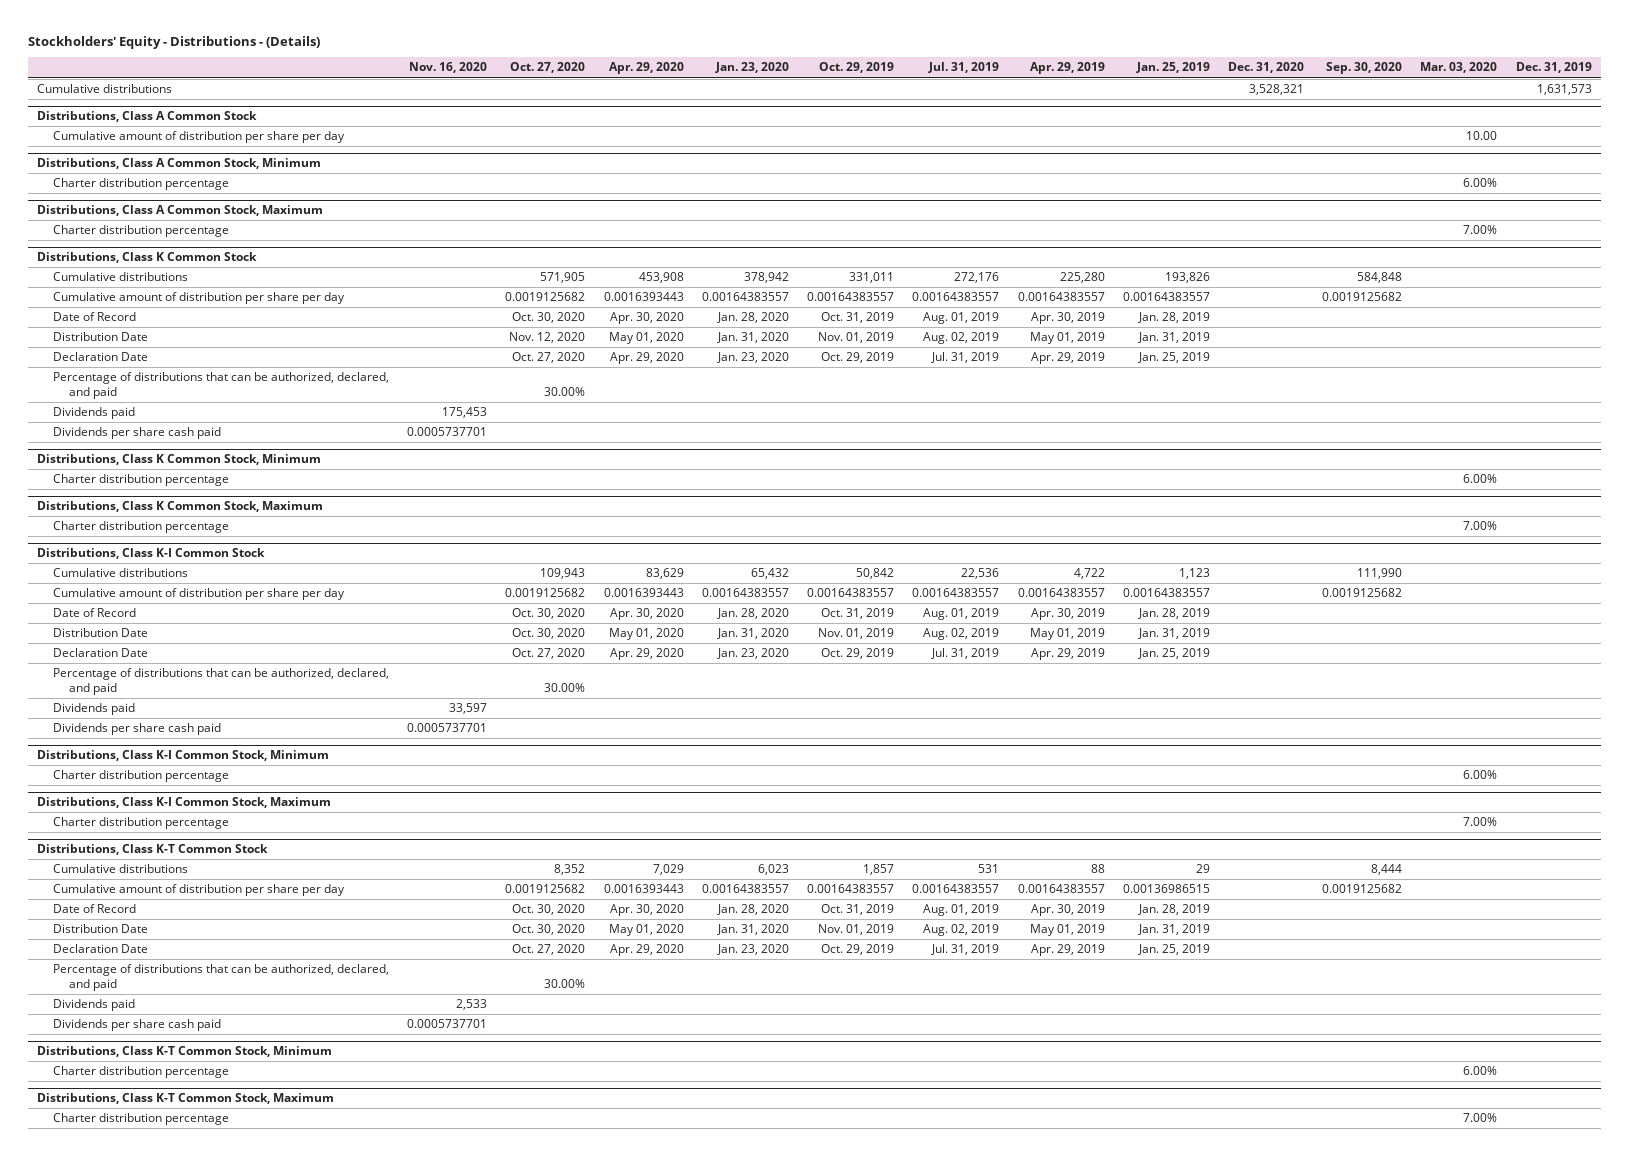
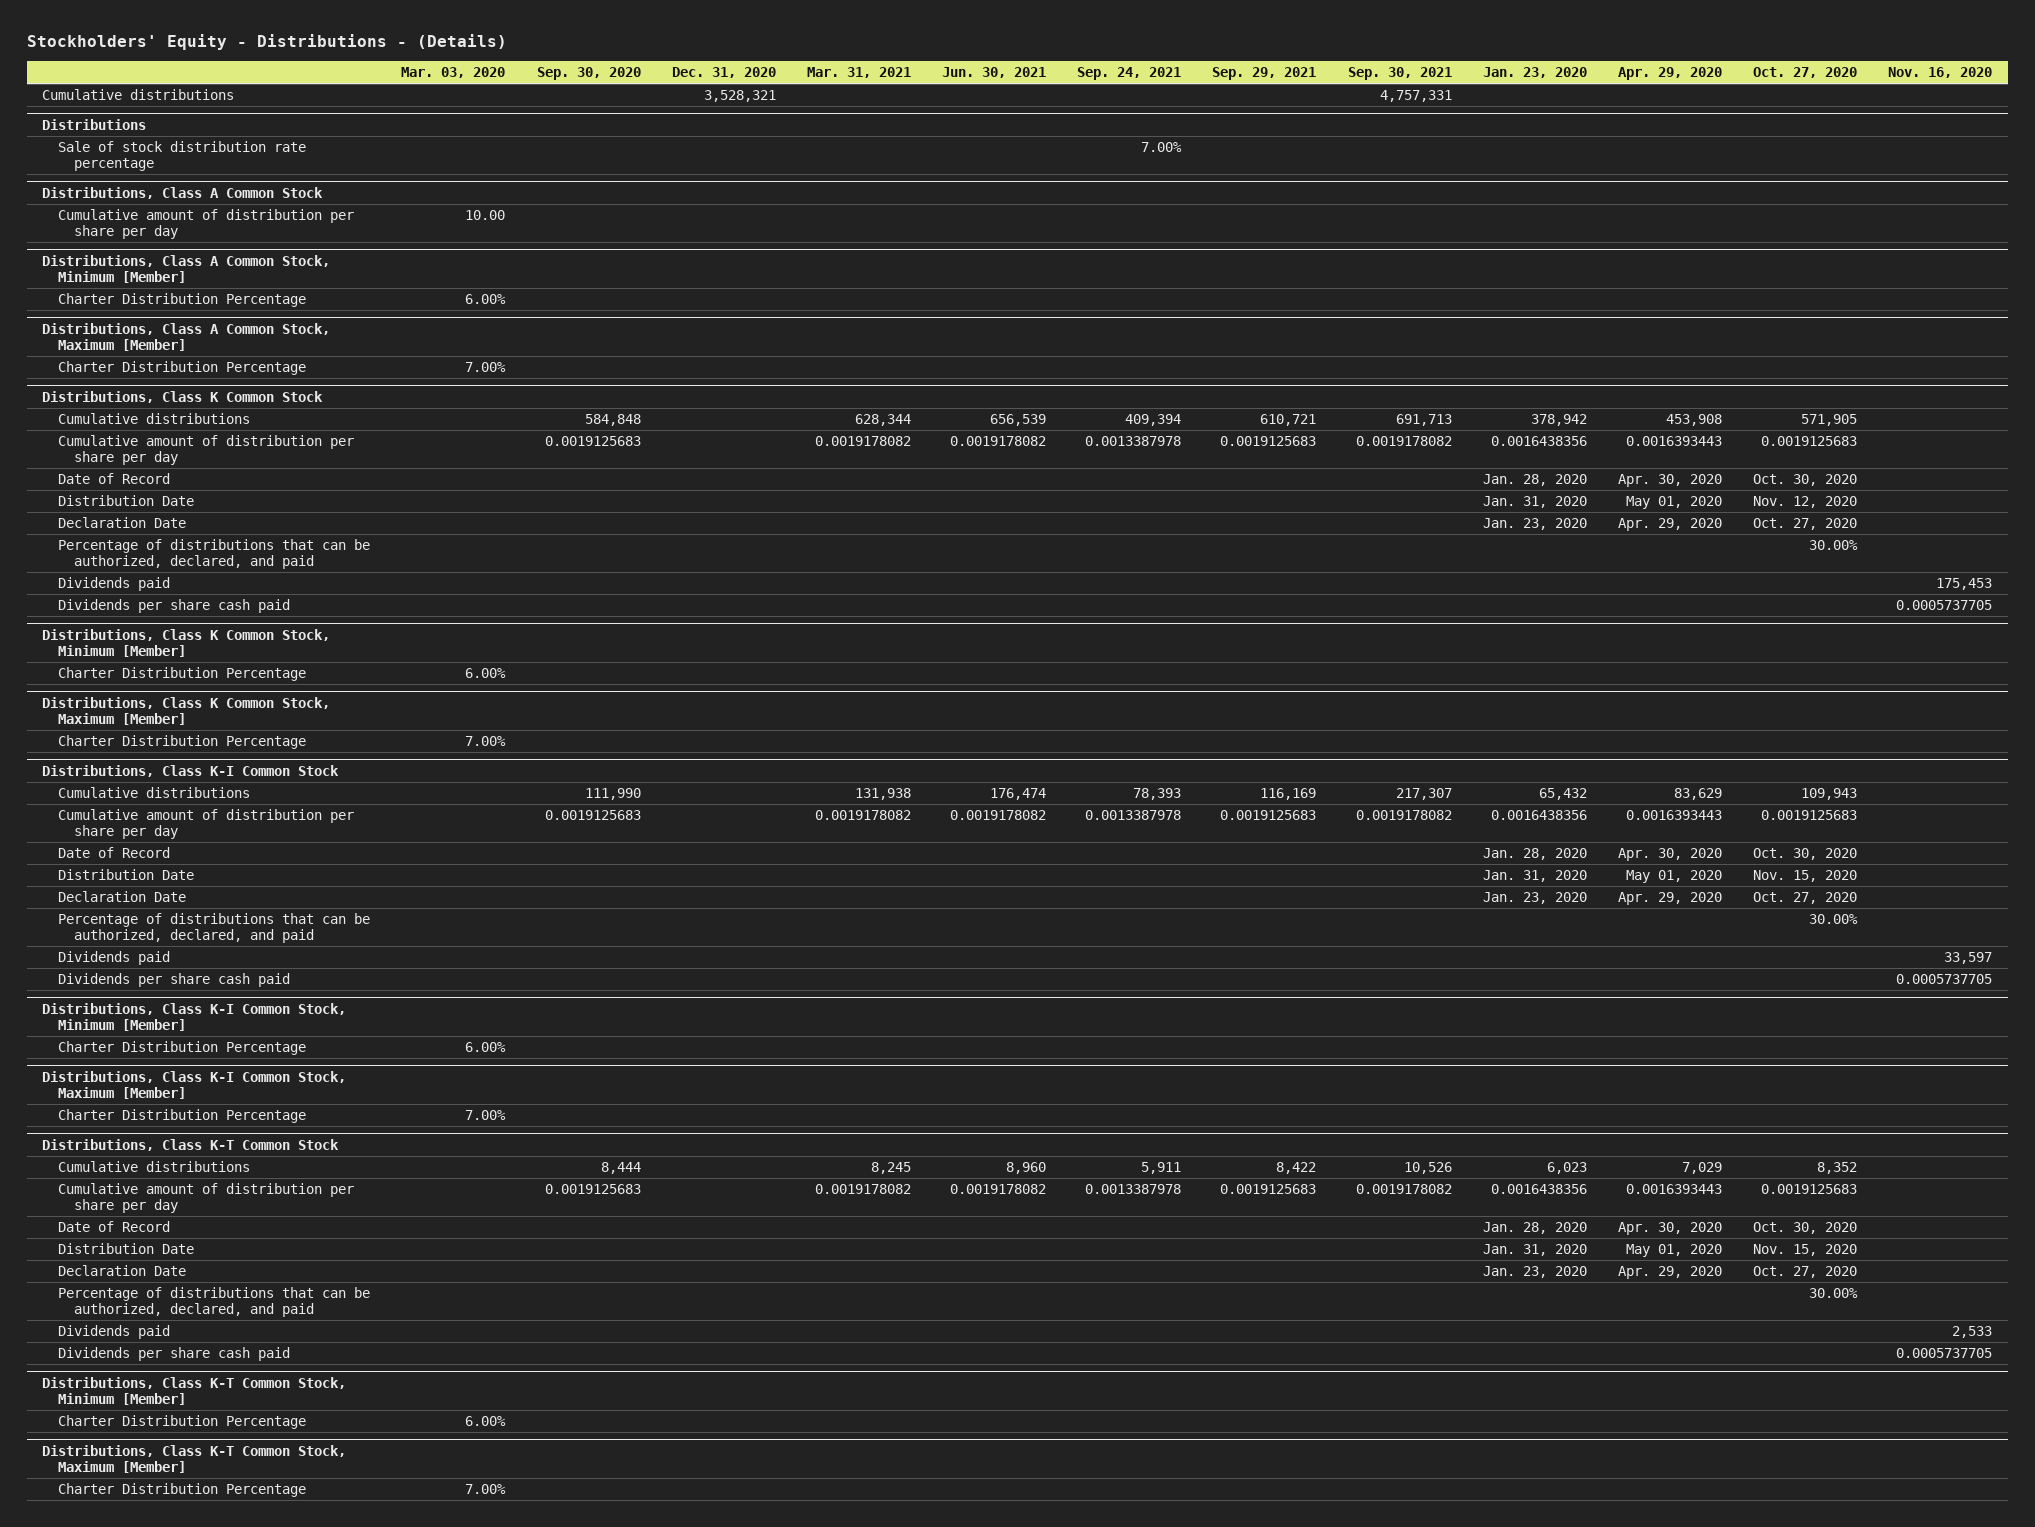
- | Nov. 16, 2020 | Oct. 27, 2020 | Apr. 29, 2020 | Jan. 23, 2020 | Oct. 29, 2019 | Jul. 31, 2019 | Apr. 29, 2019 | Jan. 25, 2019 | Dec. 31, 2020 | Sep. 30, 2020 | Mar. 03, 2020 | Dec. 31, 2019
+ | Mar. 03, 2020 | Sep. 30, 2020 | Dec. 31, 2020 | Mar. 31, 2021 | Jun. 30, 2021 | Sep. 24, 2021 | Sep. 29, 2021 | Sep. 30, 2021 | Jan. 23, 2020 | Apr. 29, 2020 | Oct. 27, 2020 | Nov. 16, 2020
+ Distributions
+ Sale of stock distribution rate percentage | | | | | | 7.00% | | | | | |
- Distributions, Class A Common Stock, Minimum
- Charter distribution percentage | | | | | | | | | | | 6.00% |
- Distributions, Class A Common Stock, Maximum
- Charter distribution percentage | | | | | | | | | | | 7.00% |
+ Distributions, Class A Common Stock, Minimum [Member]
+ Charter Distribution Percentage | 6.00% | | | | | | | | | | |
+ Distributions, Class A Common Stock, Maximum [Member]
+ Charter Distribution Percentage | 7.00% | | | | | | | | | | |
@ Distributions, Class K Common Stock
- Cumulative amount of distribution per share per day | | 0.0019125682 | 0.0016393443 | 0.00164383557 | 0.00164383557 | 0.00164383557 | 0.00164383557 | 0.00164383557 | | 0.0019125682 | |
+ Cumulative amount of distribution per share per day | | 0.0019125683 | | 0.0019178082 | 0.0019178082 | 0.0013387978 | 0.0019125683 | 0.0019178082 | 0.0016438356 | 0.0016393443 | 0.0019125683 |
- Dividends per share cash paid | 0.0005737701 | | | | | | | | | | |
- Distributions, Class K Common Stock, Minimum
- Charter distribution percentage | | | | | | | | | | | 6.00% |
- Distributions, Class K Common Stock, Maximum
- Charter distribution percentage | | | | | | | | | | | 7.00% |
@ Distributions, Class K Common Stock
+ Dividends per share cash paid | | | | | | | | | | | | 0.0005737705
+ Distributions, Class K Common Stock, Minimum [Member]
+ Charter Distribution Percentage | 6.00% | | | | | | | | | | |
+ Distributions, Class K Common Stock, Maximum [Member]
+ Charter Distribution Percentage | 7.00% | | | | | | | | | | |
@ Distributions, Class K-I Common Stock
- Cumulative amount of distribution per share per day | | 0.0019125682 | 0.0016393443 | 0.00164383557 | 0.00164383557 | 0.00164383557 | 0.00164383557 | 0.00164383557 | | 0.0019125682 | |
+ Cumulative amount of distribution per share per day | | 0.0019125683 | | 0.0019178082 | 0.0019178082 | 0.0013387978 | 0.0019125683 | 0.0019178082 | 0.0016438356 | 0.0016393443 | 0.0019125683 |
- Distribution Date | | Oct. 30, 2020 | May 01, 2020 | Jan. 31, 2020 | Nov. 01, 2019 | Aug. 02, 2019 | May 01, 2019 | Jan. 31, 2019 | | | |
+ Distribution Date | | | | | | | | | Jan. 31, 2020 | May 01, 2020 | Nov. 15, 2020 |
- Dividends per share cash paid | 0.0005737701 | | | | | | | | | | |
- Distributions, Class K-I Common Stock, Minimum
- Charter distribution percentage | | | | | | | | | | | 6.00% |
- Distributions, Class K-I Common Stock, Maximum
- Charter distribution percentage | | | | | | | | | | | 7.00% |
@ Distributions, Class K-I Common Stock
+ Dividends per share cash paid | | | | | | | | | | | | 0.0005737705
+ Distributions, Class K-I Common Stock, Minimum [Member]
+ Charter Distribution Percentage | 6.00% | | | | | | | | | | |
+ Distributions, Class K-I Common Stock, Maximum [Member]
+ Charter Distribution Percentage | 7.00% | | | | | | | | | | |
@ Distributions, Class K-T Common Stock
- Cumulative amount of distribution per share per day | | 0.0019125682 | 0.0016393443 | 0.00164383557 | 0.00164383557 | 0.00164383557 | 0.00164383557 | 0.00136986515 | | 0.0019125682 | |
+ Cumulative amount of distribution per share per day | | 0.0019125683 | | 0.0019178082 | 0.0019178082 | 0.0013387978 | 0.0019125683 | 0.0019178082 | 0.0016438356 | 0.0016393443 | 0.0019125683 |
- Distribution Date | | Oct. 30, 2020 | May 01, 2020 | Jan. 31, 2020 | Nov. 01, 2019 | Aug. 02, 2019 | May 01, 2019 | Jan. 31, 2019 | | | |
+ Distribution Date | | | | | | | | | Jan. 31, 2020 | May 01, 2020 | Nov. 15, 2020 |
- Dividends per share cash paid | 0.0005737701 | | | | | | | | | | |
- Distributions, Class K-T Common Stock, Minimum
- Charter distribution percentage | | | | | | | | | | | 6.00% |
- Distributions, Class K-T Common Stock, Maximum
- Charter distribution percentage | | | | | | | | | | | 7.00% |
@ Distributions, Class K-T Common Stock
+ Dividends per share cash paid | | | | | | | | | | | | 0.0005737705
+ Distributions, Class K-T Common Stock, Minimum [Member]
+ Charter Distribution Percentage | 6.00% | | | | | | | | | | |
+ Distributions, Class K-T Common Stock, Maximum [Member]
+ Charter Distribution Percentage | 7.00% | | | | | | | | | | |

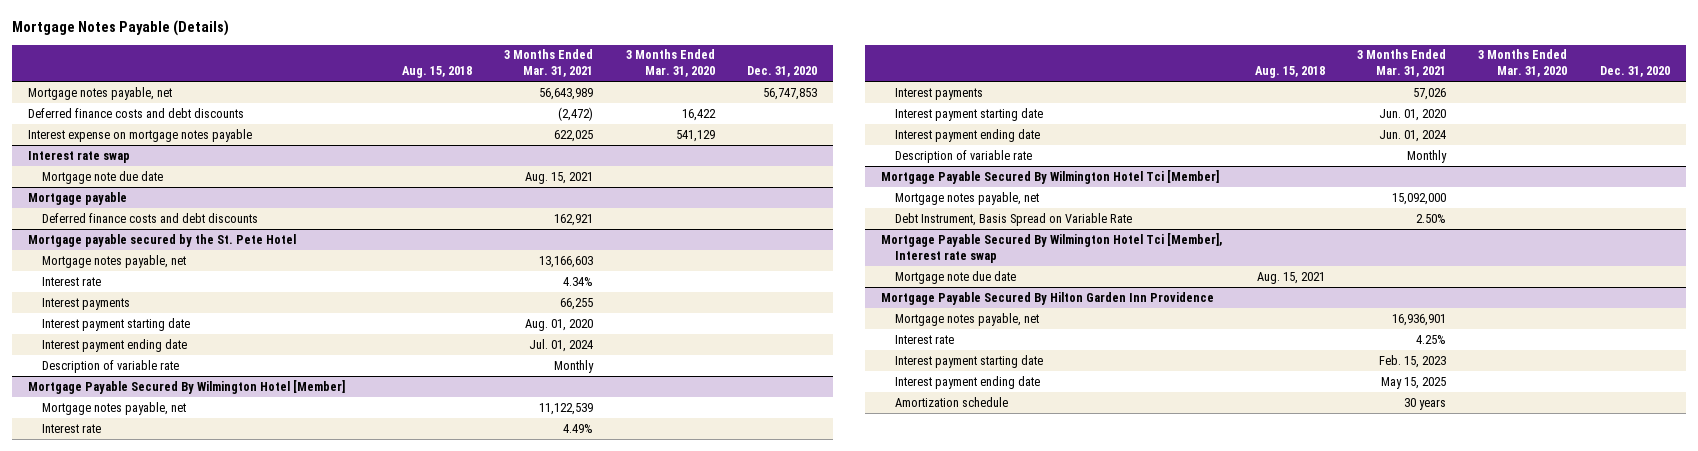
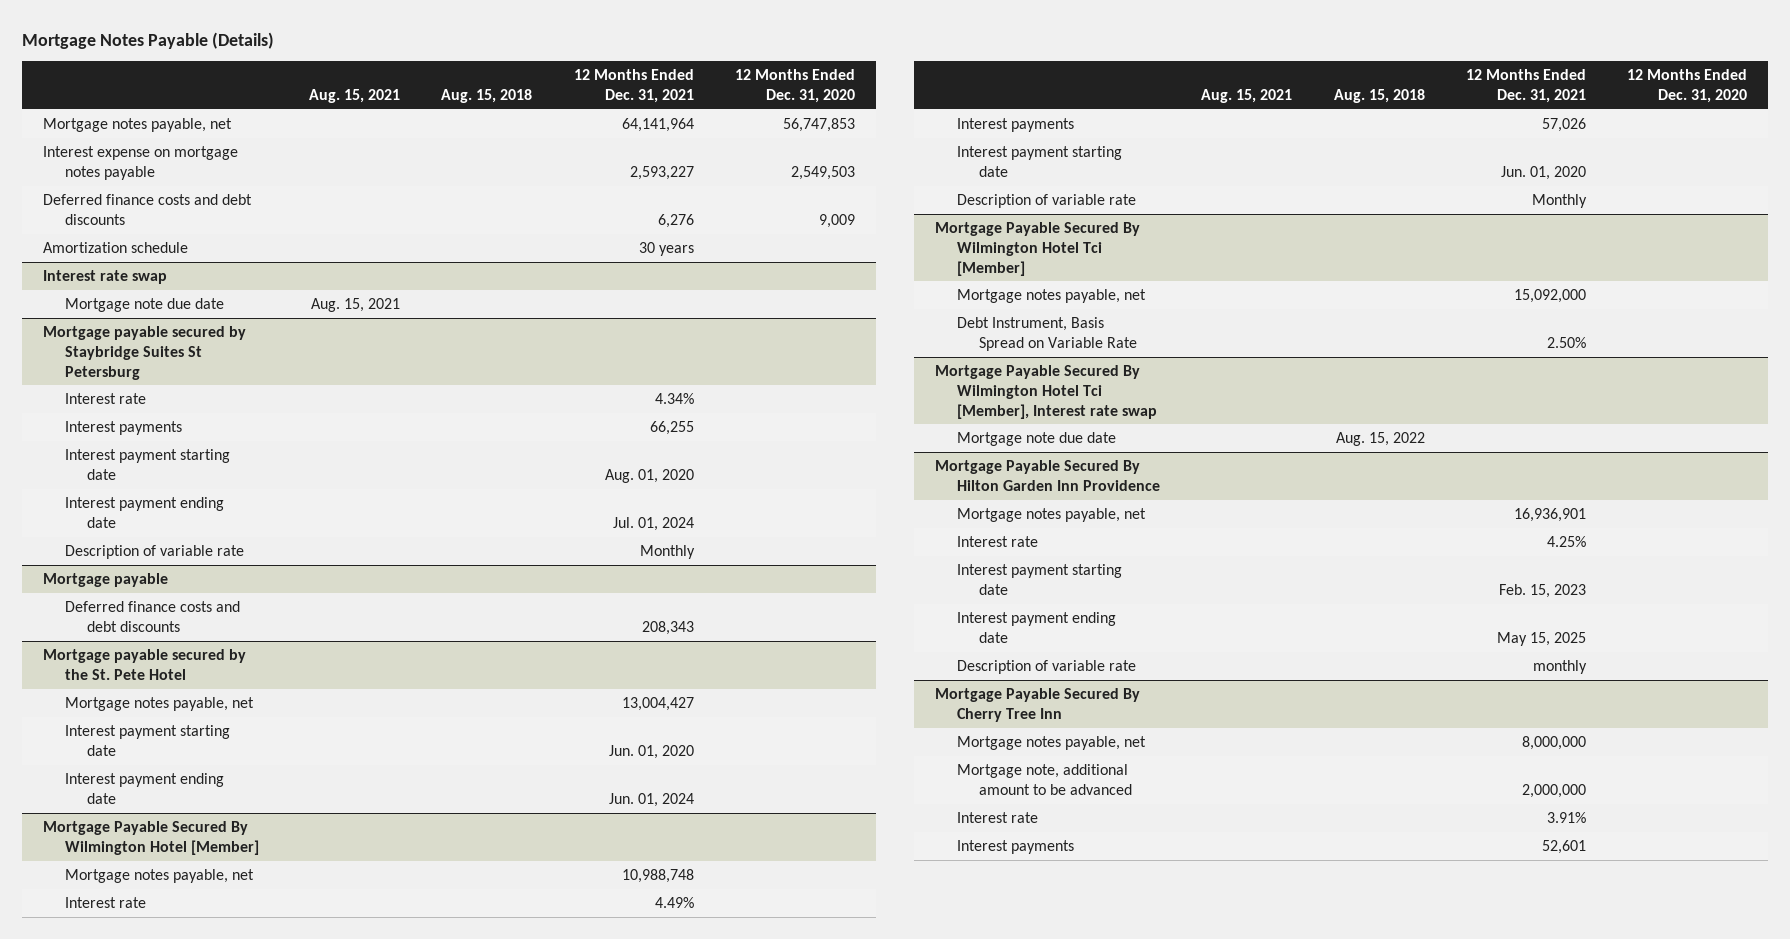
- | Aug. 15, 2018 | 3 Months Ended Mar. 31, 2021 | 3 Months Ended Mar. 31, 2020 | Dec. 31, 2020
+ | Aug. 15, 2021 | Aug. 15, 2018 | 12 Months Ended Dec. 31, 2021 | 12 Months Ended Dec. 31, 2020
moved down: Deferred finance costs and debt discounts | | | 6,276 | 9,009
+ Amortization schedule | | | 30 years |
+ Mortgage payable secured by Staybridge Suites St Petersburg
+ Interest rate | | | 4.34% |
+ Interest payments | | | 66,255 |
+ Interest payment starting date | | | Aug. 01, 2020 |
+ Interest payment ending date | | | Jul. 01, 2024 |
+ Description of variable rate | | | Monthly |
@ Mortgage payable secured by the St. Pete Hotel
- Interest rate | | 4.34% | |
- Interest payments | | 66,255 | |
- Description of variable rate | | Monthly | |
@ Mortgage Payable Secured By Wilmington Hotel [Member]
- Interest payment ending date | | Jun. 01, 2024 | |
@ Mortgage Payable Secured By Wilmington Hotel Tci [Member], Interest rate swap
- Mortgage note due date | Aug. 15, 2021 | | |
+ Mortgage note due date | | Aug. 15, 2022 | |
@ Mortgage Payable Secured By Hilton Garden Inn Providence
- Amortization schedule | | 30 years | |
+ Description of variable rate | | | monthly |
+ Mortgage Payable Secured By Cherry Tree Inn
+ Mortgage notes payable, net | | | 8,000,000 |
+ Mortgage note, additional amount to be advanced | | | 2,000,000 |
+ Interest rate | | | 3.91% |
+ Interest payments | | | 52,601 |

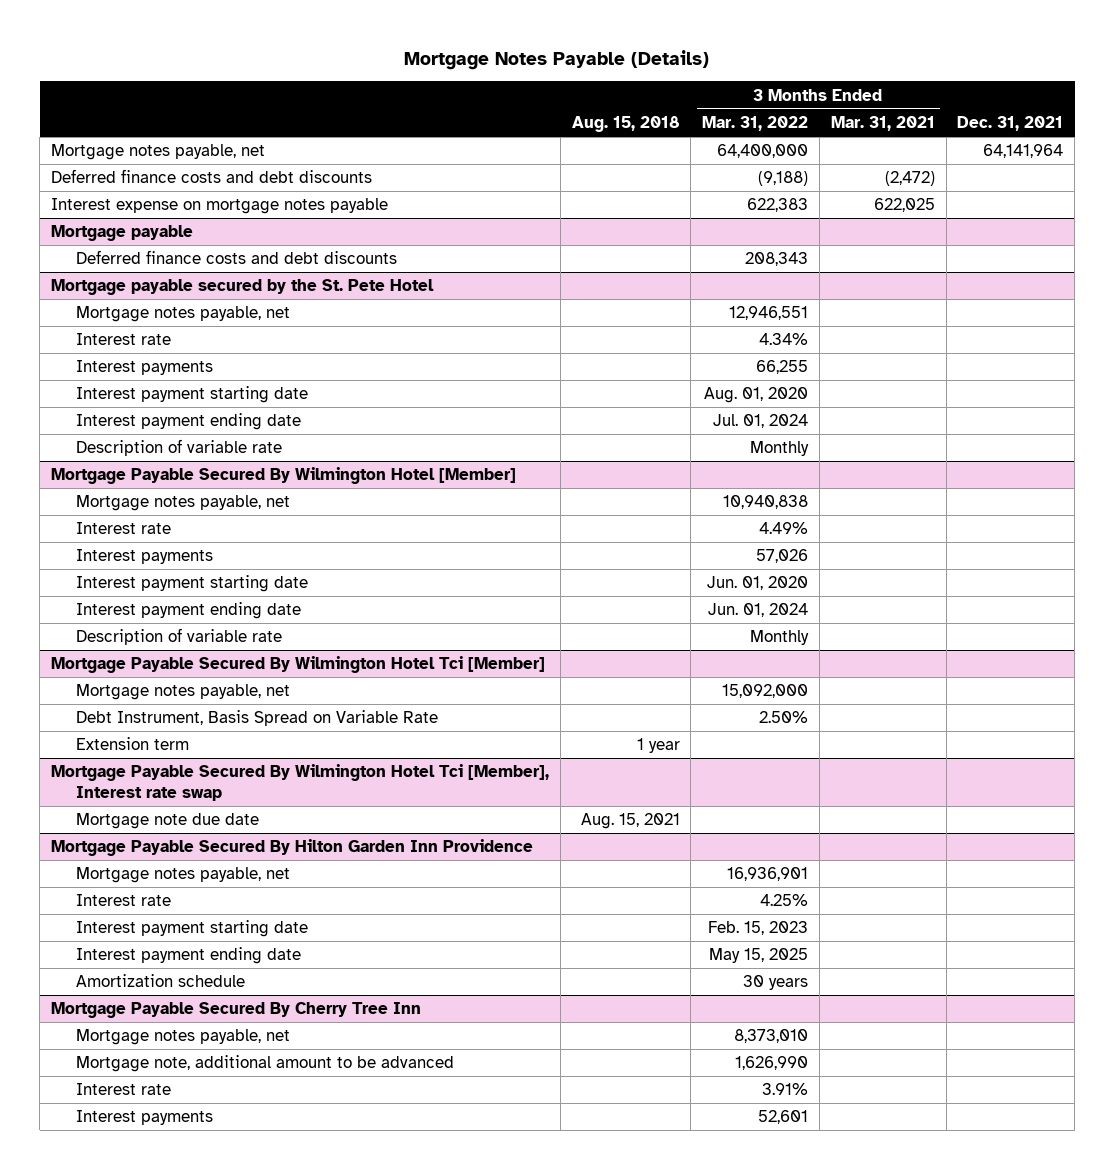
- | Aug. 15, 2021 | Aug. 15, 2018 | 12 Months Ended Dec. 31, 2021 | 12 Months Ended Dec. 31, 2020
+ | Aug. 15, 2018 | 3 Months Ended Mar. 31, 2022 | 3 Months Ended Mar. 31, 2021 | Dec. 31, 2021
- Amortization schedule | | | 30 years |
- Interest rate swap
- Mortgage note due date | Aug. 15, 2021 | | |
- Mortgage payable secured by Staybridge Suites St Petersburg
- Interest rate | | | 4.34% |
- Interest payments | | | 66,255 |
- Interest payment starting date | | | Aug. 01, 2020 |
- Interest payment ending date | | | Jul. 01, 2024 |
- Description of variable rate | | | Monthly |
moved down: Interest expense on mortgage notes payable | | 622,383 | 622,025 |
@ Mortgage payable secured by the St. Pete Hotel
+ Interest rate | | 4.34% | |
+ Interest payments | | 66,255 | |
+ Description of variable rate | | Monthly | |
@ Mortgage Payable Secured By Wilmington Hotel [Member]
+ Interest payment ending date | | Jun. 01, 2024 | |
@ Mortgage Payable Secured By Wilmington Hotel Tci [Member]
+ Extension term | 1 year | | |
@ Mortgage Payable Secured By Wilmington Hotel Tci [Member], Interest rate swap
- Mortgage note due date | | Aug. 15, 2022 | |
+ Mortgage note due date | Aug. 15, 2021 | | |
@ Mortgage Payable Secured By Hilton Garden Inn Providence
- Description of variable rate | | | monthly |
+ Amortization schedule | | 30 years | |

